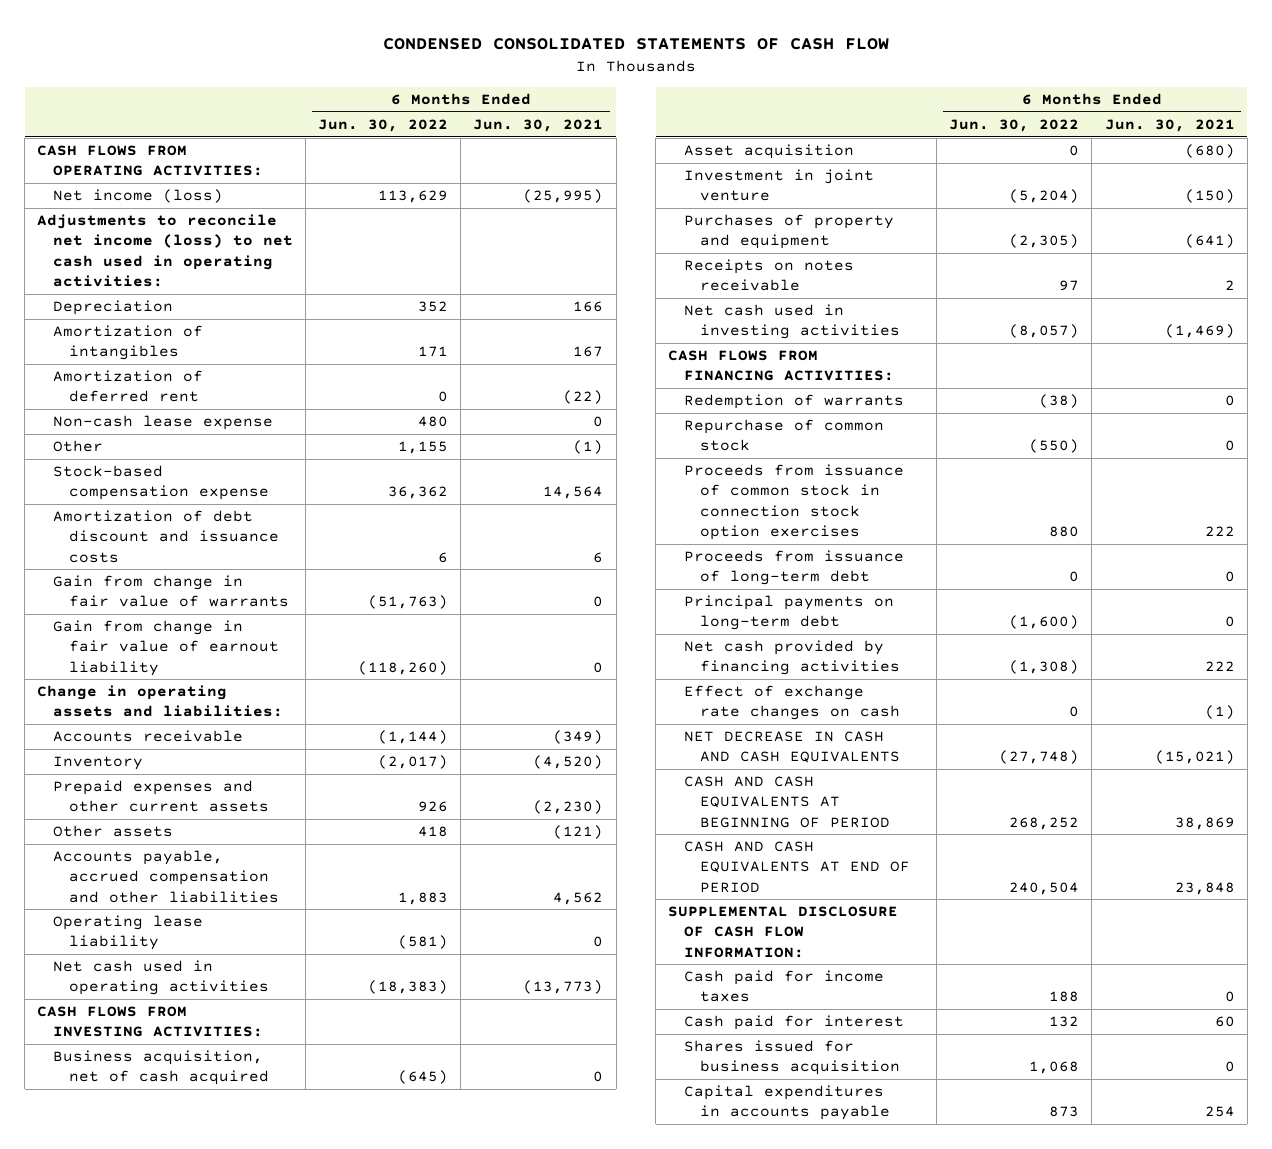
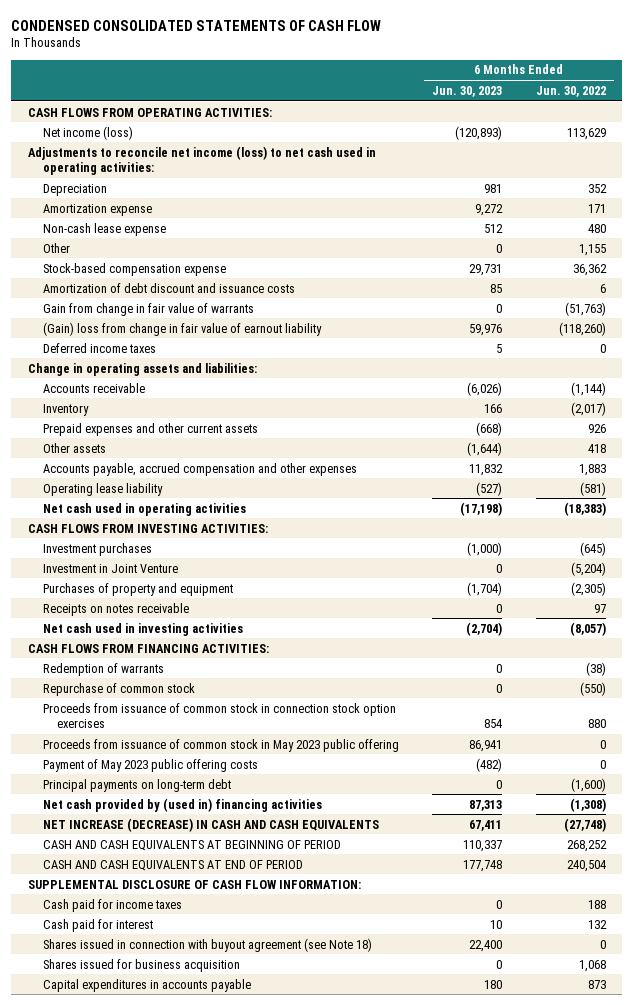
- | 6 Months Ended Jun. 30, 2022 | 6 Months Ended Jun. 30, 2021
+ | 6 Months Ended Jun. 30, 2023 | 6 Months Ended Jun. 30, 2022
- Amortization of intangibles | 171 | 167
- Amortization of deferred rent | 0 | (22)
+ Amortization expense | 9,272 | 171
- Gain from change in fair value of earnout liability | (118,260) | 0
+ (Gain) loss from change in fair value of earnout liability | 59,976 | (118,260)
+ Deferred income taxes | 5 | 0
- Accounts payable, accrued compensation and other liabilities | 1,883 | 4,562
+ Accounts payable, accrued compensation and other expenses | 11,832 | 1,883
- Business acquisition, net of cash acquired | (645) | 0
- Asset acquisition | 0 | (680)
- Investment in joint venture | (5,204) | (150)
+ Investment purchases | (1,000) | (645)
+ Investment in Joint Venture | 0 | (5,204)
- Proceeds from issuance of long-term debt | 0 | 0
+ Proceeds from issuance of common stock in May 2023 public offering | 86,941 | 0
+ Payment of May 2023 public offering costs | (482) | 0
- Net cash provided by financing activities | (1,308) | 222
- Effect of exchange rate changes on cash | 0 | (1)
- NET DECREASE IN CASH AND CASH EQUIVALENTS | (27,748) | (15,021)
+ Net cash provided by (used in) financing activities | 87,313 | (1,308)
+ NET INCREASE (DECREASE) IN CASH AND CASH EQUIVALENTS | 67,411 | (27,748)
+ Shares issued in connection with buyout agreement (see Note 18) | 22,400 | 0

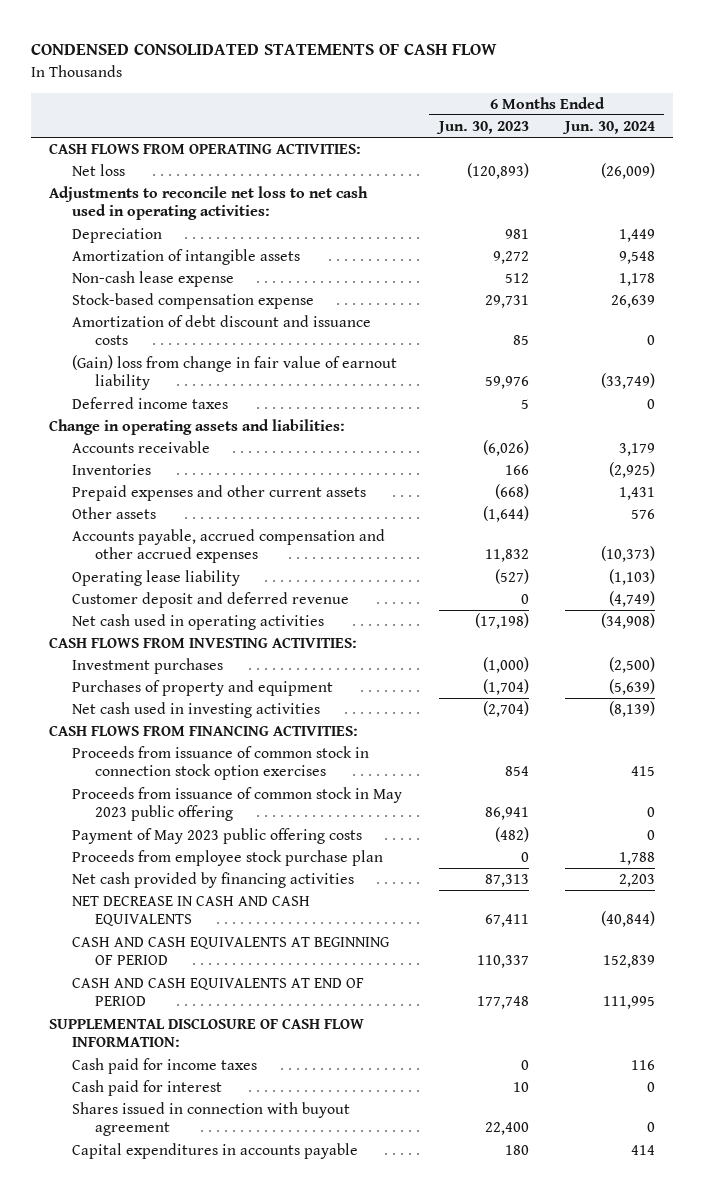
- | 6 Months Ended Jun. 30, 2023 | 6 Months Ended Jun. 30, 2022
+ | 6 Months Ended Jun. 30, 2023 | 6 Months Ended Jun. 30, 2024
- Net income (loss) | (120,893) | 113,629
- Adjustments to reconcile net income (loss) to net cash used in operating activities:
+ Net loss | (120,893) | (26,009)
+ Adjustments to reconcile net loss to net cash used in operating activities:
- Amortization expense | 9,272 | 171
+ Amortization of intangible assets | 9,272 | 9,548
- Other | 0 | 1,155
- Gain from change in fair value of warrants | 0 | (51,763)
- Inventory | 166 | (2,017)
+ Inventories | 166 | (2,925)
- Accounts payable, accrued compensation and other expenses | 11,832 | 1,883
+ Accounts payable, accrued compensation and other accrued expenses | 11,832 | (10,373)
+ Customer deposit and deferred revenue | 0 | (4,749)
- Investment in Joint Venture | 0 | (5,204)
- Receipts on notes receivable | 0 | 97
- Redemption of warrants | 0 | (38)
- Repurchase of common stock | 0 | (550)
- Principal payments on long-term debt | 0 | (1,600)
- Net cash provided by (used in) financing activities | 87,313 | (1,308)
- NET INCREASE (DECREASE) IN CASH AND CASH EQUIVALENTS | 67,411 | (27,748)
+ Proceeds from employee stock purchase plan | 0 | 1,788
+ Net cash provided by financing activities | 87,313 | 2,203
+ NET DECREASE IN CASH AND CASH EQUIVALENTS | 67,411 | (40,844)
- Shares issued in connection with buyout agreement (see Note 18) | 22,400 | 0
- Shares issued for business acquisition | 0 | 1,068
+ Shares issued in connection with buyout agreement | 22,400 | 0

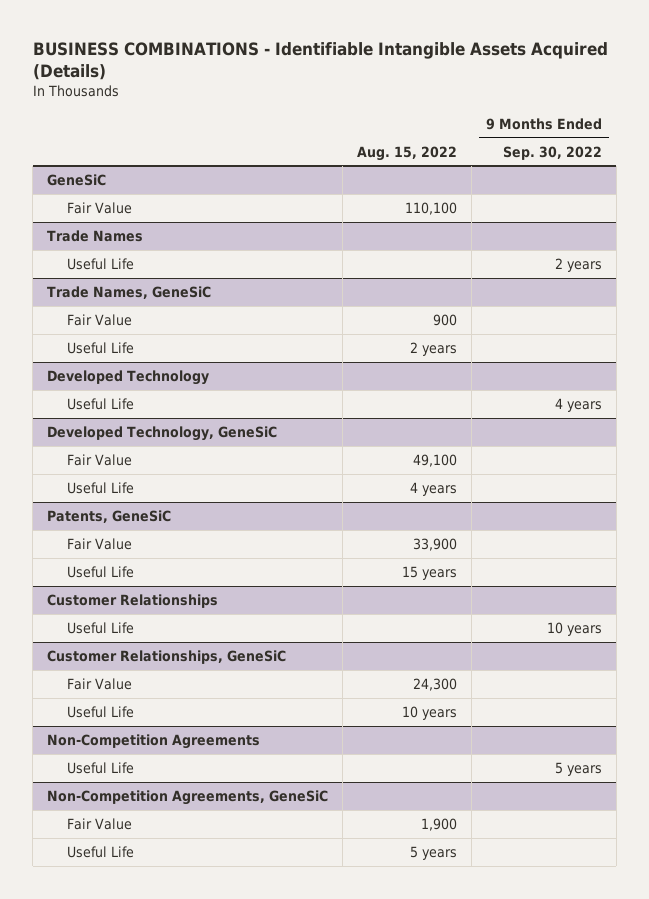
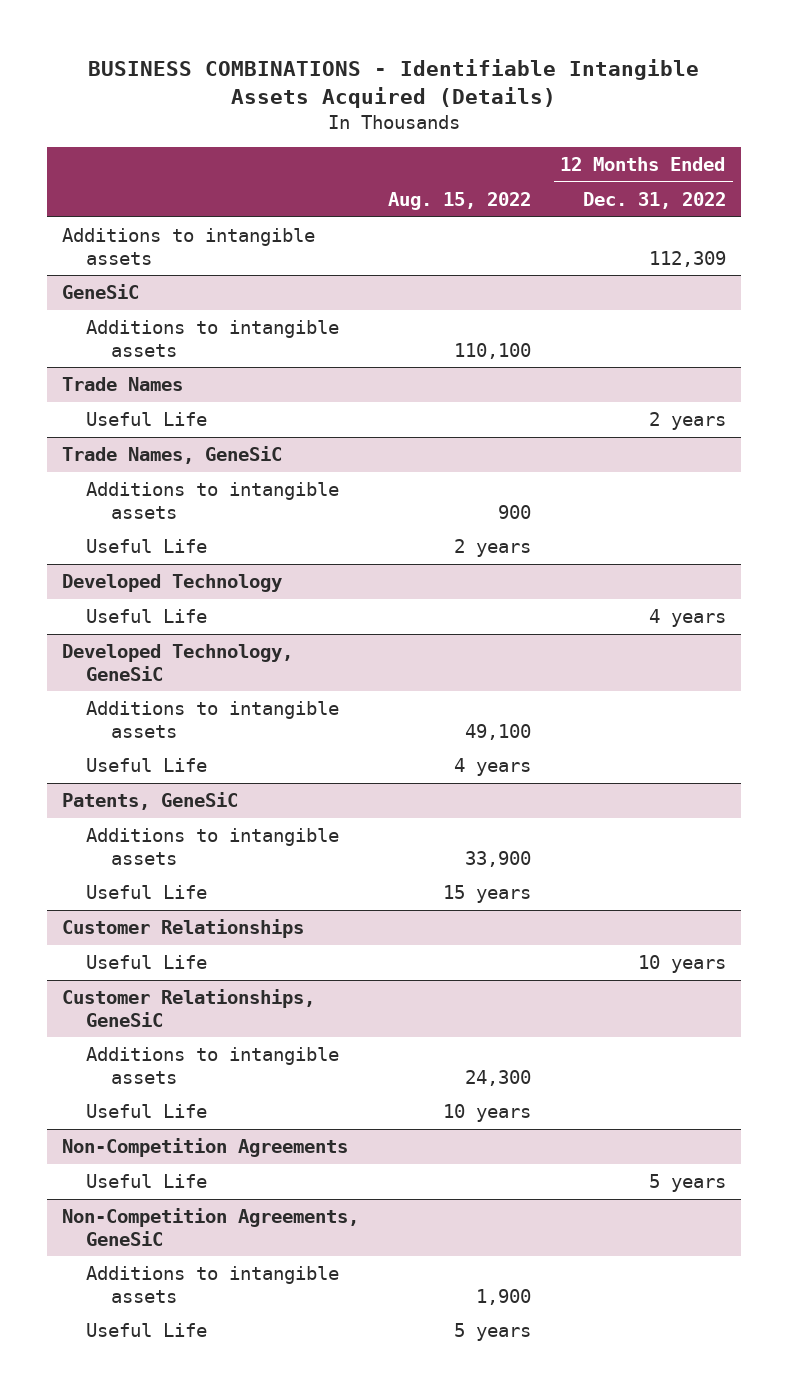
- | Aug. 15, 2022 | 9 Months Ended Sep. 30, 2022
+ | Aug. 15, 2022 | 12 Months Ended Dec. 31, 2022
+ Additions to intangible assets | | 112,309
@ GeneSiC
- Fair Value | 110,100 |
+ Additions to intangible assets | 110,100 |
@ Trade Names, GeneSiC
- Fair Value | 900 |
+ Additions to intangible assets | 900 |
@ Developed Technology, GeneSiC
- Fair Value | 49,100 |
+ Additions to intangible assets | 49,100 |
@ Patents, GeneSiC
- Fair Value | 33,900 |
+ Additions to intangible assets | 33,900 |
@ Customer Relationships, GeneSiC
- Fair Value | 24,300 |
+ Additions to intangible assets | 24,300 |
@ Non-Competition Agreements, GeneSiC
- Fair Value | 1,900 |
+ Additions to intangible assets | 1,900 |

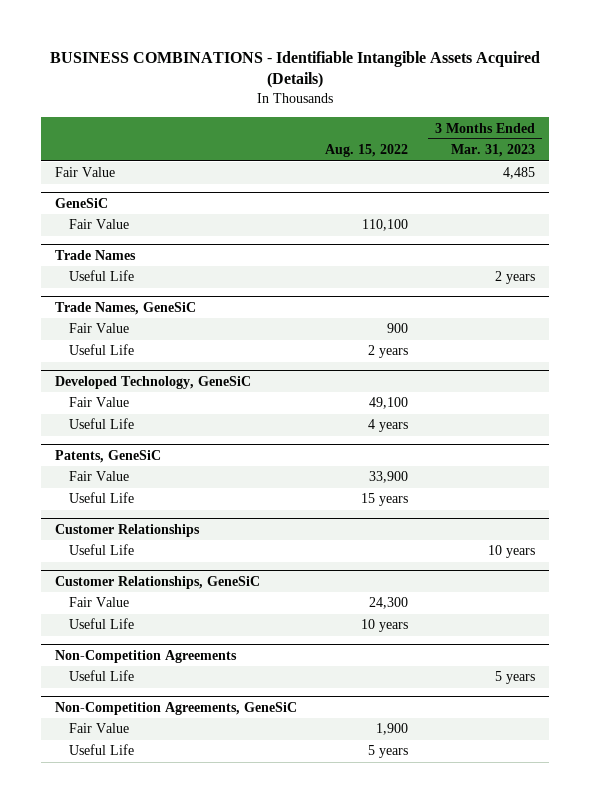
- | Aug. 15, 2022 | 12 Months Ended Dec. 31, 2022
+ | Aug. 15, 2022 | 3 Months Ended Mar. 31, 2023
- Additions to intangible assets | | 112,309
+ Fair Value | | 4,485
@ GeneSiC
- Additions to intangible assets | 110,100 |
+ Fair Value | 110,100 |
@ Trade Names, GeneSiC
- Additions to intangible assets | 900 |
+ Fair Value | 900 |
- Developed Technology
- Useful Life | | 4 years
@ Developed Technology, GeneSiC
- Additions to intangible assets | 49,100 |
+ Fair Value | 49,100 |
@ Patents, GeneSiC
- Additions to intangible assets | 33,900 |
+ Fair Value | 33,900 |
@ Customer Relationships, GeneSiC
- Additions to intangible assets | 24,300 |
+ Fair Value | 24,300 |
@ Non-Competition Agreements, GeneSiC
- Additions to intangible assets | 1,900 |
+ Fair Value | 1,900 |

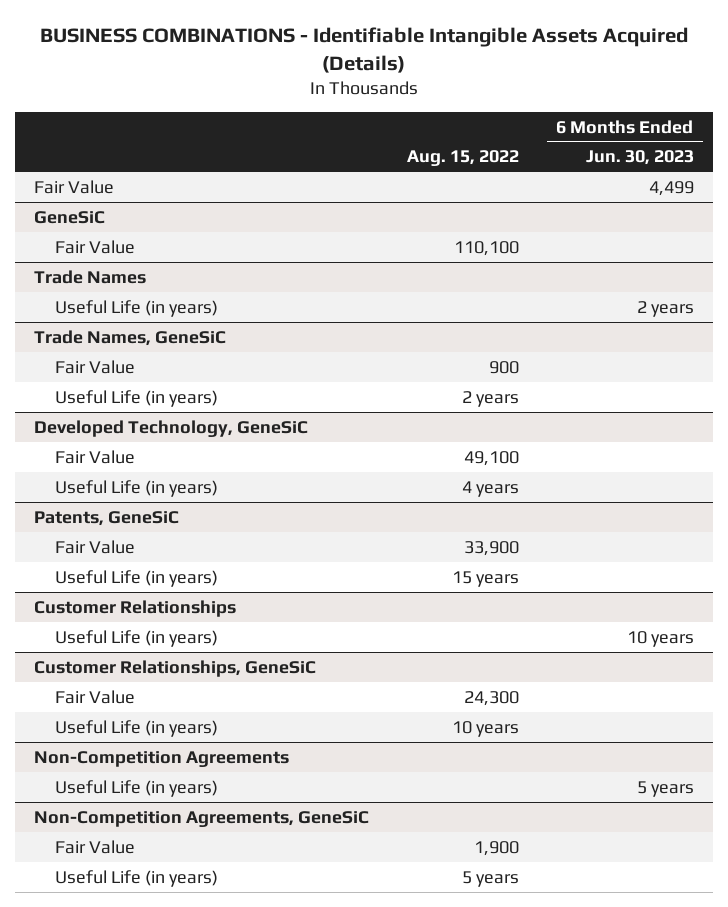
- | Aug. 15, 2022 | 3 Months Ended Mar. 31, 2023
+ | Aug. 15, 2022 | 6 Months Ended Jun. 30, 2023
@ Trade Names
- Useful Life | | 2 years
+ Useful Life (in years) | | 2 years
@ Trade Names, GeneSiC
- Useful Life | 2 years |
+ Useful Life (in years) | 2 years |
@ Developed Technology, GeneSiC
- Useful Life | 4 years |
+ Useful Life (in years) | 4 years |
@ Patents, GeneSiC
- Useful Life | 15 years |
+ Useful Life (in years) | 15 years |
@ Customer Relationships
- Useful Life | | 10 years
+ Useful Life (in years) | | 10 years
@ Customer Relationships, GeneSiC
- Useful Life | 10 years |
+ Useful Life (in years) | 10 years |
@ Non-Competition Agreements
- Useful Life | | 5 years
+ Useful Life (in years) | | 5 years
@ Non-Competition Agreements, GeneSiC
- Useful Life | 5 years |
+ Useful Life (in years) | 5 years |

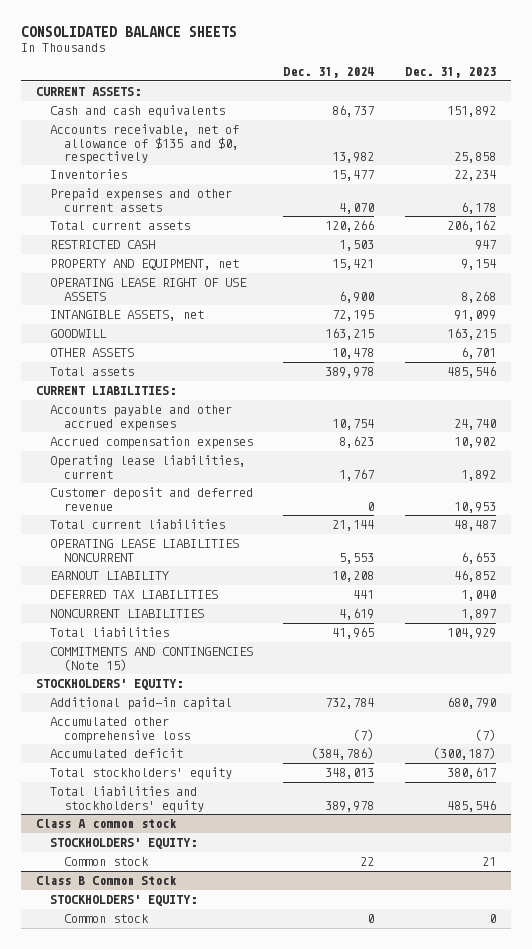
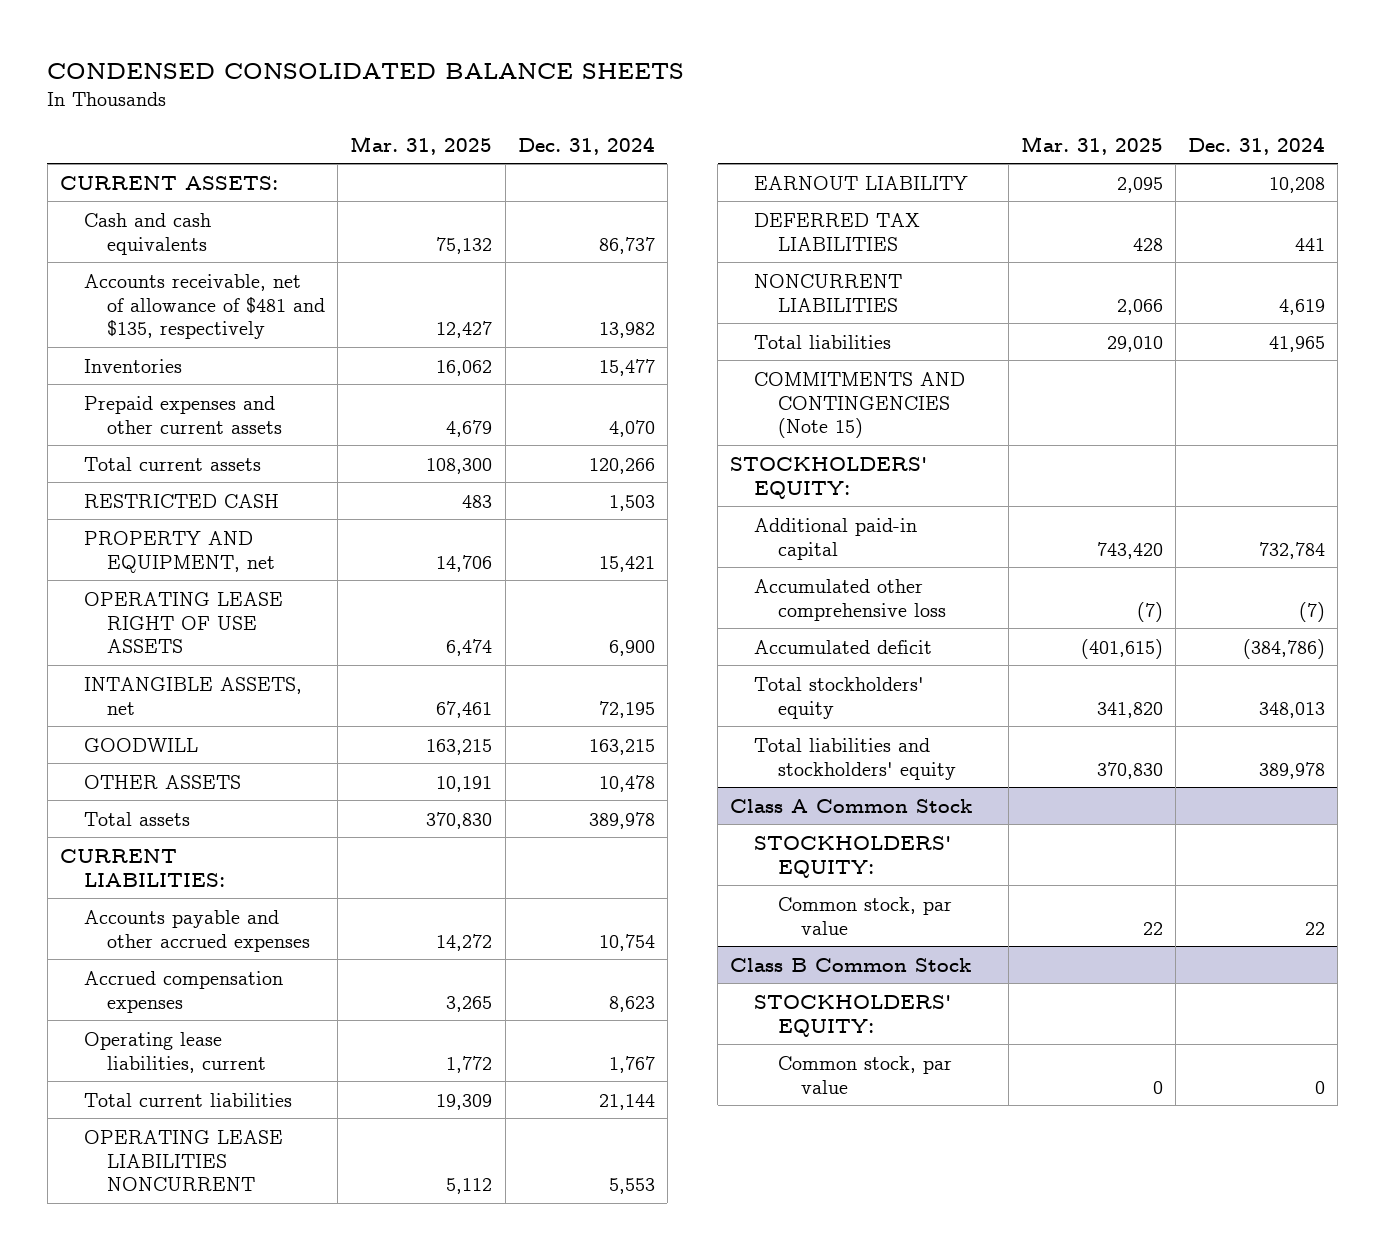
- CONSOLIDATED BALANCE SHEETS
+ CONDENSED CONSOLIDATED BALANCE SHEETS
- | Dec. 31, 2024 | Dec. 31, 2023
+ | Mar. 31, 2025 | Dec. 31, 2024
- Accounts receivable, net of allowance of $135 and $0, respectively | 13,982 | 25,858
+ Accounts receivable, net of allowance of $481 and $135, respectively | 12,427 | 13,982
- Customer deposit and deferred revenue | 0 | 10,953
- Class A common stock
+ Class A Common Stock
- Common stock | 22 | 21
+ Common stock, par value | 22 | 22
@ Class B Common Stock
- Common stock | 0 | 0
+ Common stock, par value | 0 | 0

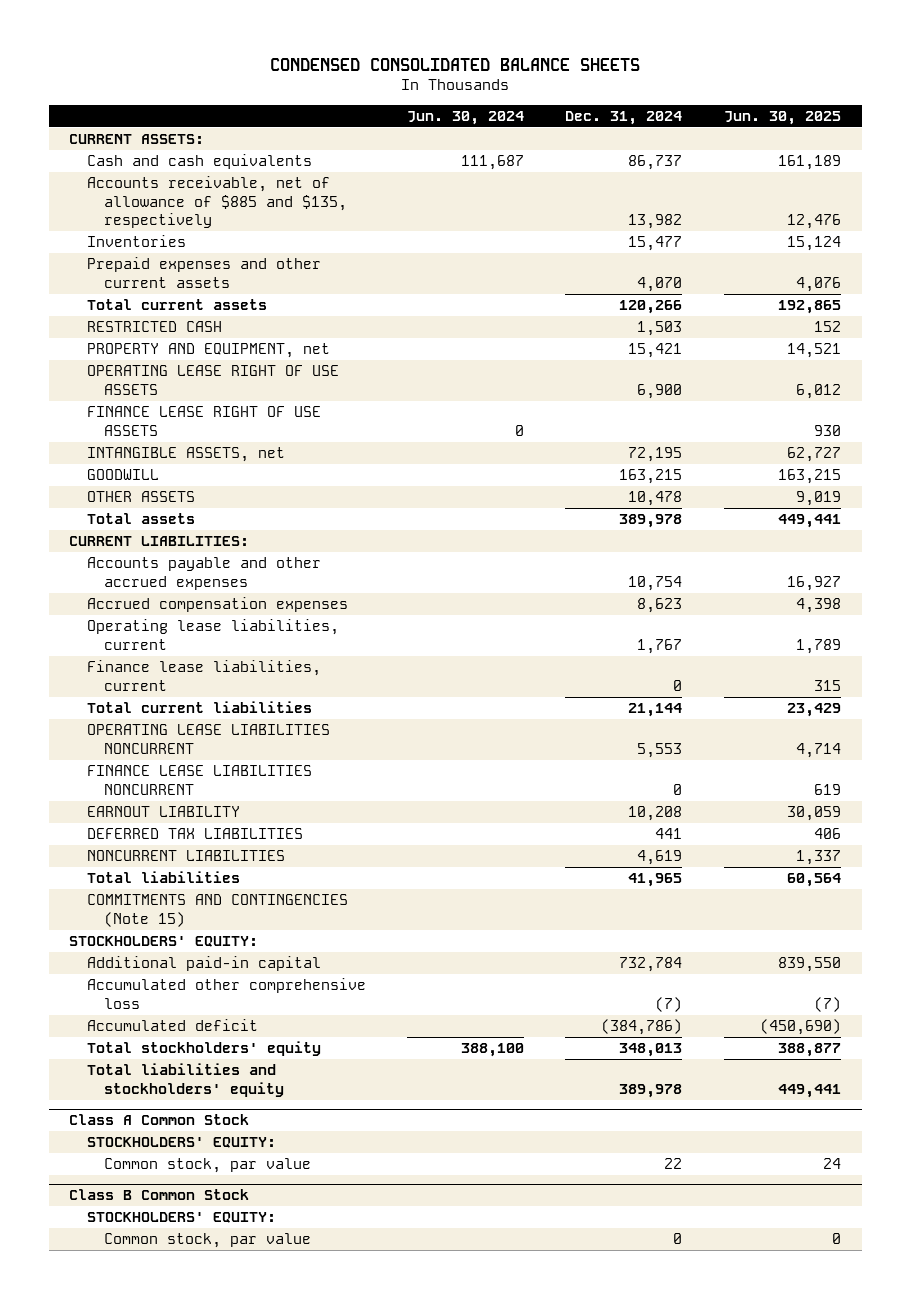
- | Mar. 31, 2025 | Dec. 31, 2024
+ | Jun. 30, 2024 | Dec. 31, 2024 | Jun. 30, 2025
- Accounts receivable, net of allowance of $481 and $135, respectively | 12,427 | 13,982
+ Accounts receivable, net of allowance of $885 and $135, respectively | | 13,982 | 12,476
+ FINANCE LEASE RIGHT OF USE ASSETS | 0 | | 930
+ Finance lease liabilities, current | | 0 | 315
+ FINANCE LEASE LIABILITIES NONCURRENT | | 0 | 619

